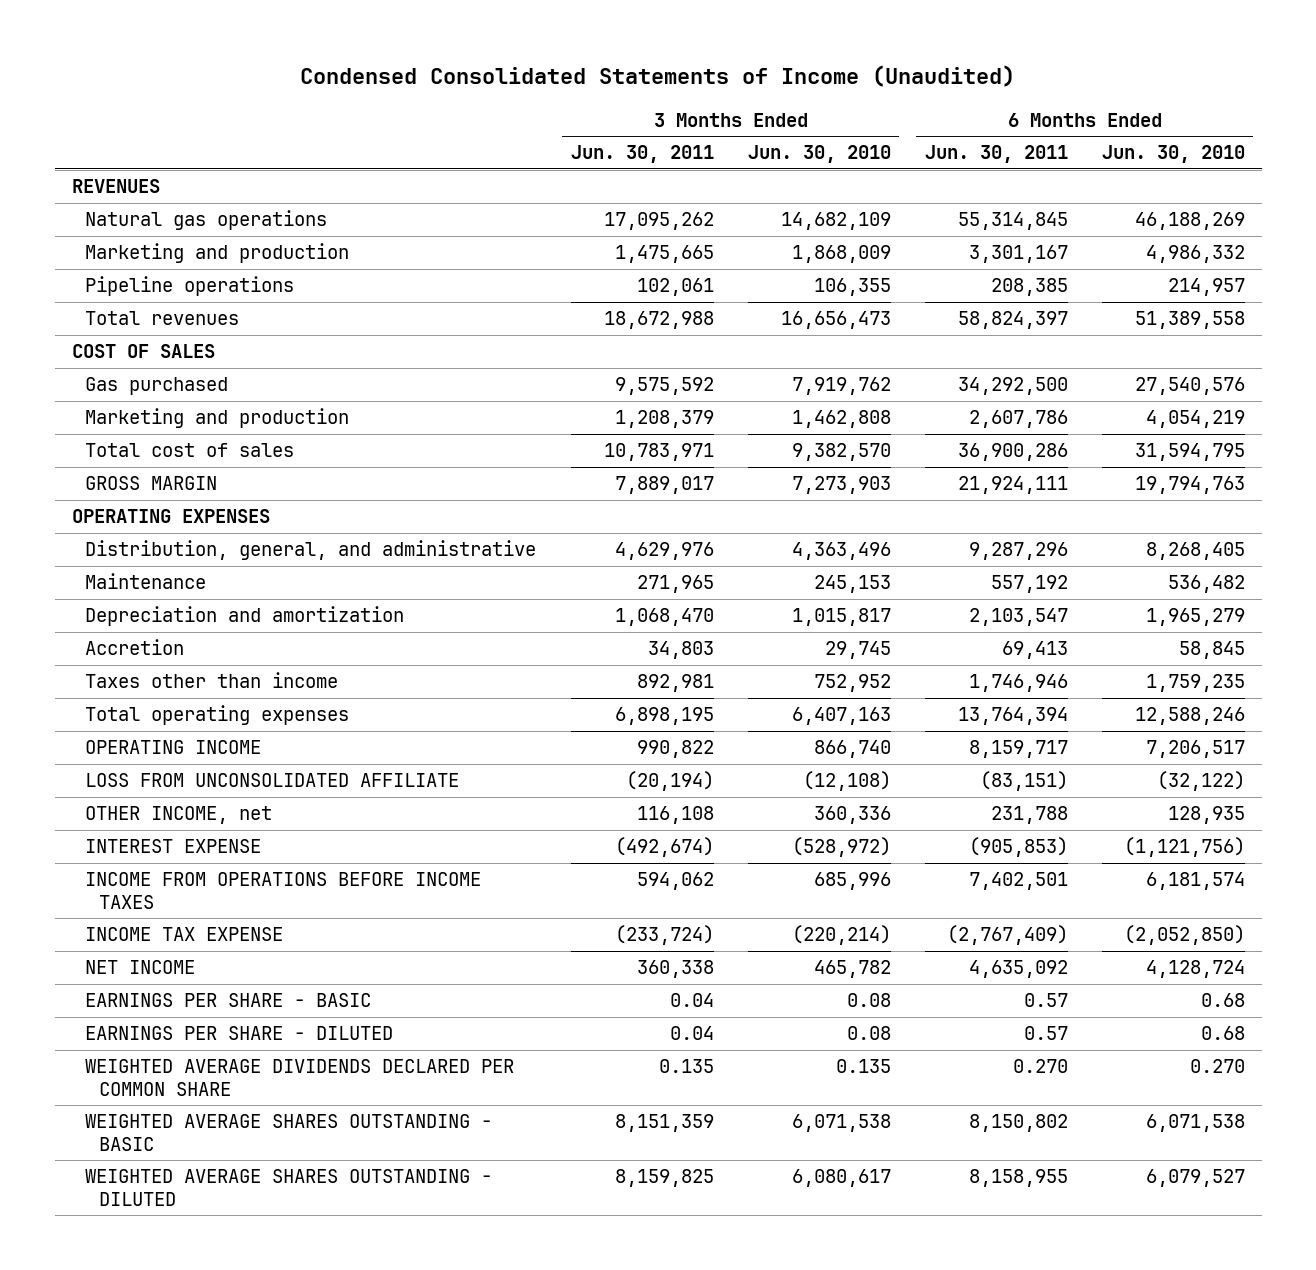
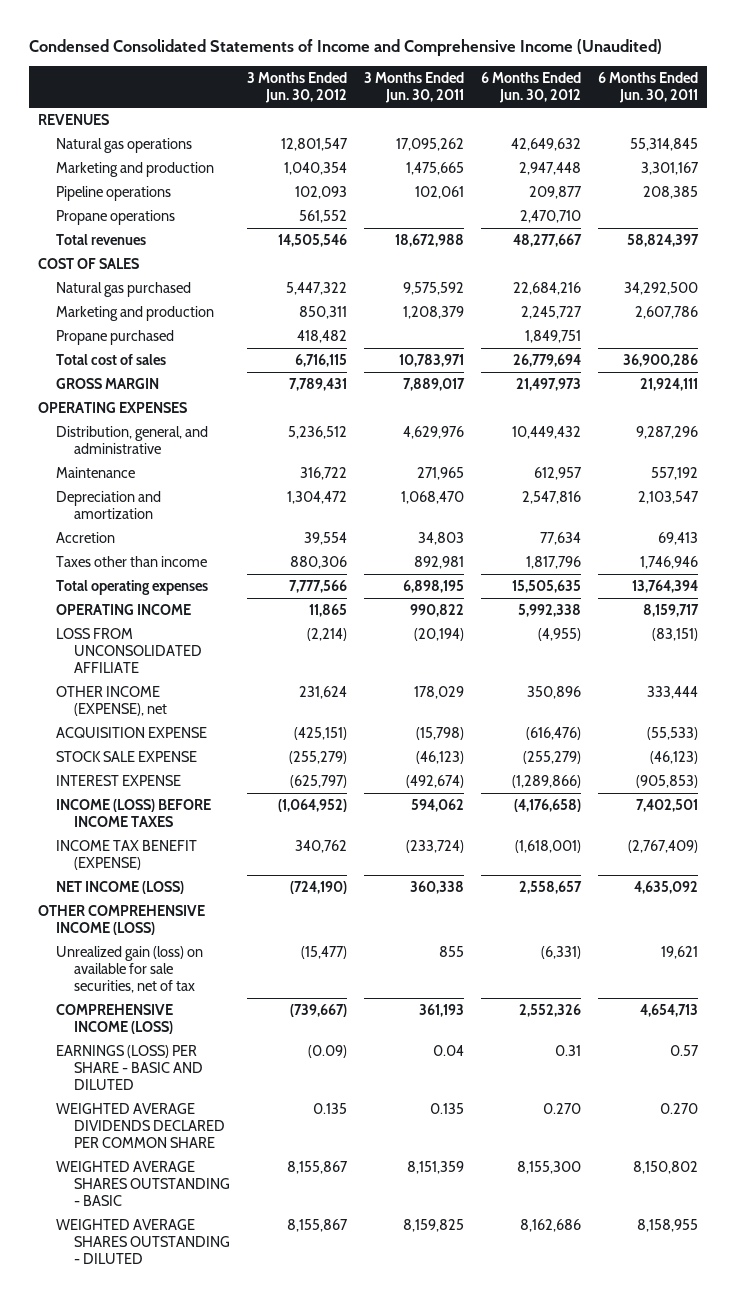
- Condensed Consolidated Statements of Income (Unaudited)
+ Condensed Consolidated Statements of Income and Comprehensive Income (Unaudited)
- | 3 Months Ended Jun. 30, 2011 | 3 Months Ended Jun. 30, 2010 | 6 Months Ended Jun. 30, 2011 | 6 Months Ended Jun. 30, 2010
+ | 3 Months Ended Jun. 30, 2012 | 3 Months Ended Jun. 30, 2011 | 6 Months Ended Jun. 30, 2012 | 6 Months Ended Jun. 30, 2011
+ Propane operations | 561,552 | | 2,470,710 |
- Gas purchased | 9,575,592 | 7,919,762 | 34,292,500 | 27,540,576
+ Natural gas purchased | 5,447,322 | 9,575,592 | 22,684,216 | 34,292,500
+ Propane purchased | 418,482 | | 1,849,751 |
- OTHER INCOME, net | 116,108 | 360,336 | 231,788 | 128,935
+ OTHER INCOME (EXPENSE), net | 231,624 | 178,029 | 350,896 | 333,444
+ ACQUISITION EXPENSE | (425,151) | (15,798) | (616,476) | (55,533)
+ STOCK SALE EXPENSE | (255,279) | (46,123) | (255,279) | (46,123)
- INCOME FROM OPERATIONS BEFORE INCOME TAXES | 594,062 | 685,996 | 7,402,501 | 6,181,574
- INCOME TAX EXPENSE | (233,724) | (220,214) | (2,767,409) | (2,052,850)
- NET INCOME | 360,338 | 465,782 | 4,635,092 | 4,128,724
- EARNINGS PER SHARE - BASIC | 0.04 | 0.08 | 0.57 | 0.68
- EARNINGS PER SHARE - DILUTED | 0.04 | 0.08 | 0.57 | 0.68
+ INCOME (LOSS) BEFORE INCOME TAXES | (1,064,952) | 594,062 | (4,176,658) | 7,402,501
+ INCOME TAX BENEFIT (EXPENSE) | 340,762 | (233,724) | (1,618,001) | (2,767,409)
+ NET INCOME (LOSS) | (724,190) | 360,338 | 2,558,657 | 4,635,092
+ OTHER COMPREHENSIVE INCOME (LOSS)
+ Unrealized gain (loss) on available for sale securities, net of tax | (15,477) | 855 | (6,331) | 19,621
+ COMPREHENSIVE INCOME (LOSS) | (739,667) | 361,193 | 2,552,326 | 4,654,713
+ EARNINGS (LOSS) PER SHARE - BASIC AND DILUTED | (0.09) | 0.04 | 0.31 | 0.57

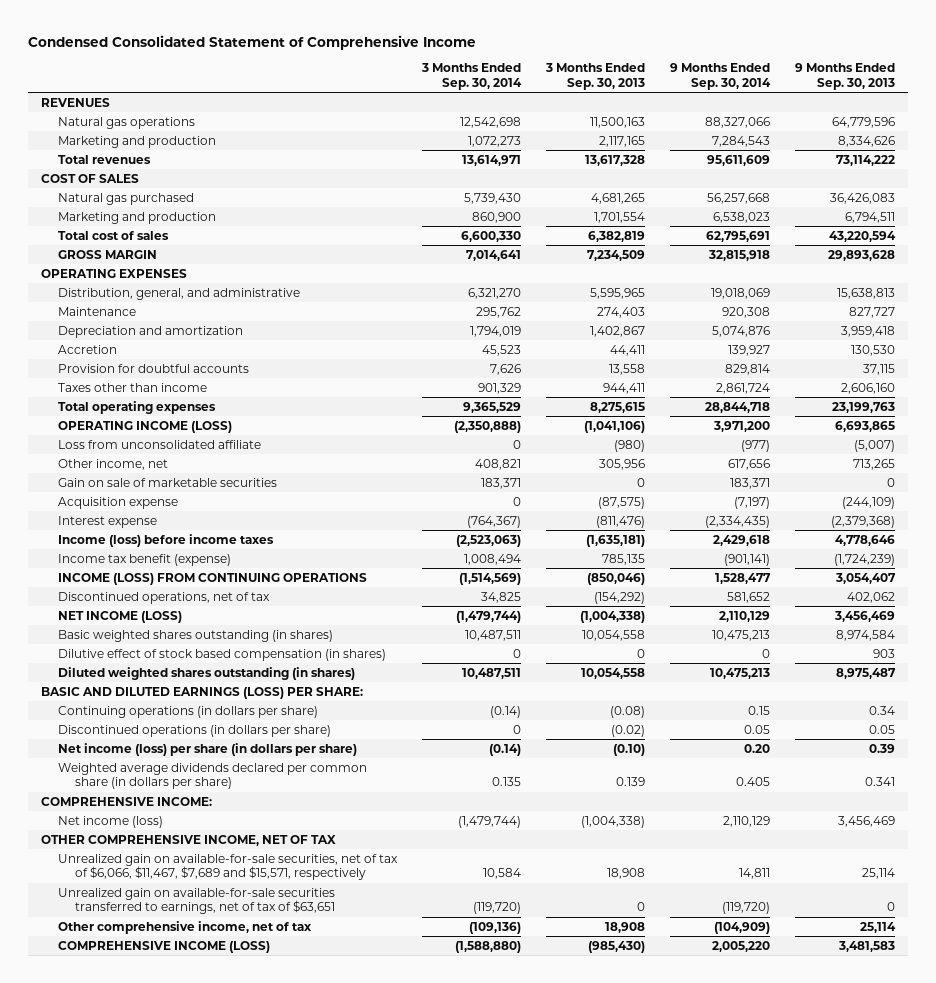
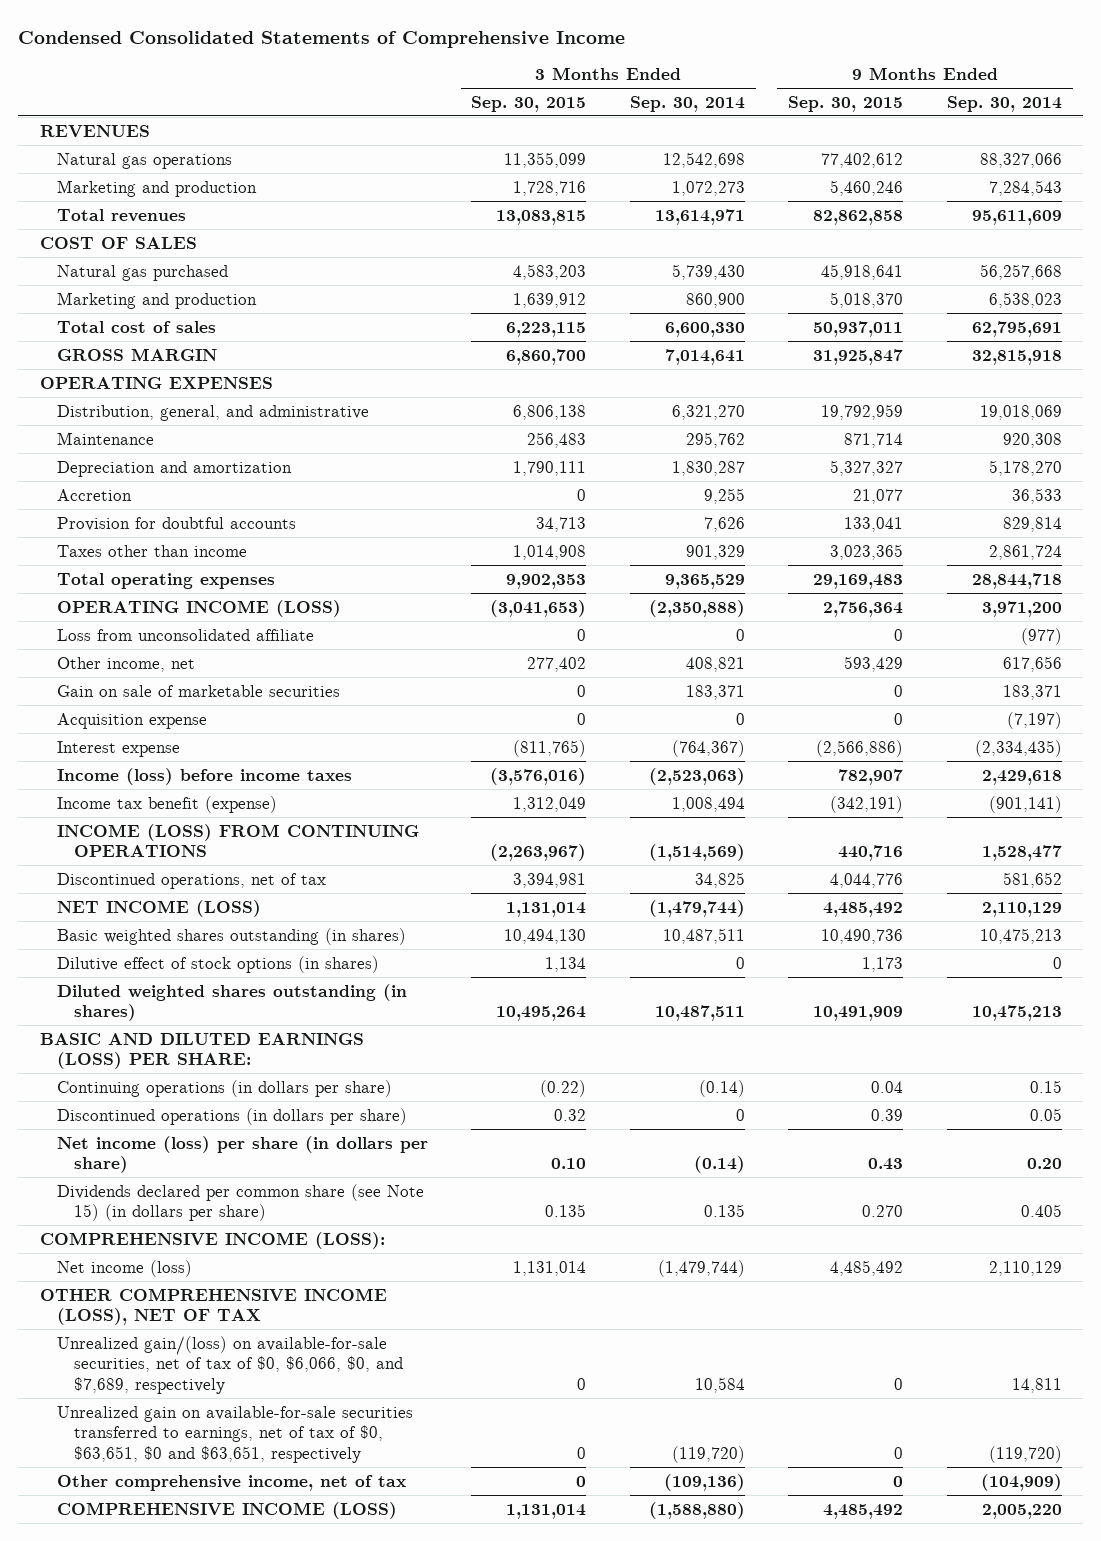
- Condensed Consolidated Statement of Comprehensive Income
+ Condensed Consolidated Statements of Comprehensive Income
- | 3 Months Ended Sep. 30, 2014 | 3 Months Ended Sep. 30, 2013 | 9 Months Ended Sep. 30, 2014 | 9 Months Ended Sep. 30, 2013
+ | 3 Months Ended Sep. 30, 2015 | 3 Months Ended Sep. 30, 2014 | 9 Months Ended Sep. 30, 2015 | 9 Months Ended Sep. 30, 2014
- Depreciation and amortization | 1,794,019 | 1,402,867 | 5,074,876 | 3,959,418
- Accretion | 45,523 | 44,411 | 139,927 | 130,530
+ Depreciation and amortization | 1,790,111 | 1,830,287 | 5,327,327 | 5,178,270
+ Accretion | 0 | 9,255 | 21,077 | 36,533
- Dilutive effect of stock based compensation (in shares) | 0 | 0 | 0 | 903
+ Dilutive effect of stock options (in shares) | 1,134 | 0 | 1,173 | 0
- Weighted average dividends declared per common share (in dollars per share) | 0.135 | 0.139 | 0.405 | 0.341
- COMPREHENSIVE INCOME:
+ Dividends declared per common share (see Note 15) (in dollars per share) | 0.135 | 0.135 | 0.270 | 0.405
+ COMPREHENSIVE INCOME (LOSS):
- OTHER COMPREHENSIVE INCOME, NET OF TAX
- Unrealized gain on available-for-sale securities, net of tax of $6,066, $11,467, $7,689 and $15,571, respectively | 10,584 | 18,908 | 14,811 | 25,114
- Unrealized gain on available-for-sale securities transferred to earnings, net of tax of $63,651 | (119,720) | 0 | (119,720) | 0
+ OTHER COMPREHENSIVE INCOME (LOSS), NET OF TAX
+ Unrealized gain/(loss) on available-for-sale securities, net of tax of $0, $6,066, $0, and $7,689, respectively | 0 | 10,584 | 0 | 14,811
+ Unrealized gain on available-for-sale securities transferred to earnings, net of tax of $0, $63,651, $0 and $63,651, respectively | 0 | (119,720) | 0 | (119,720)

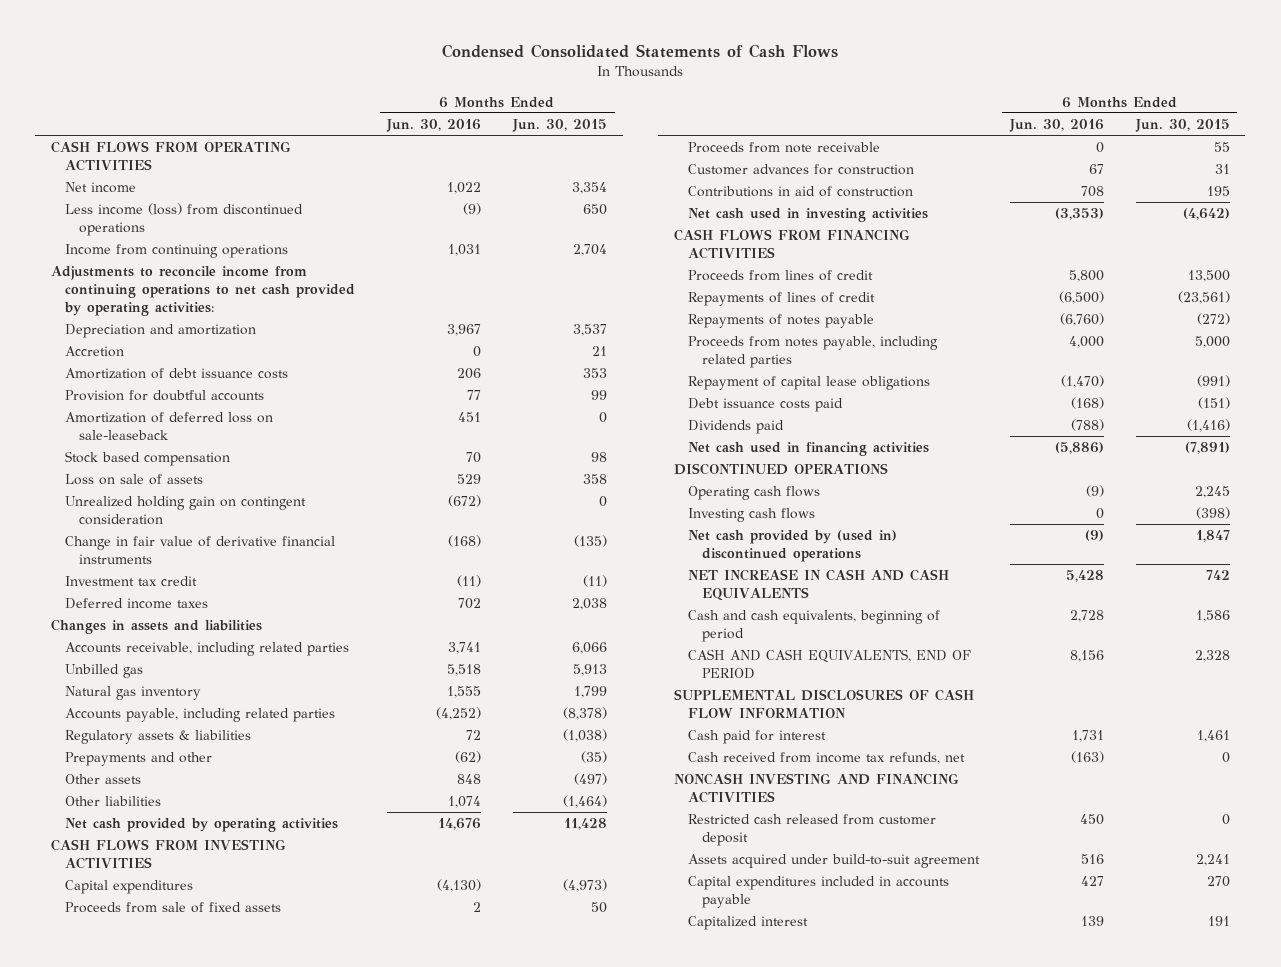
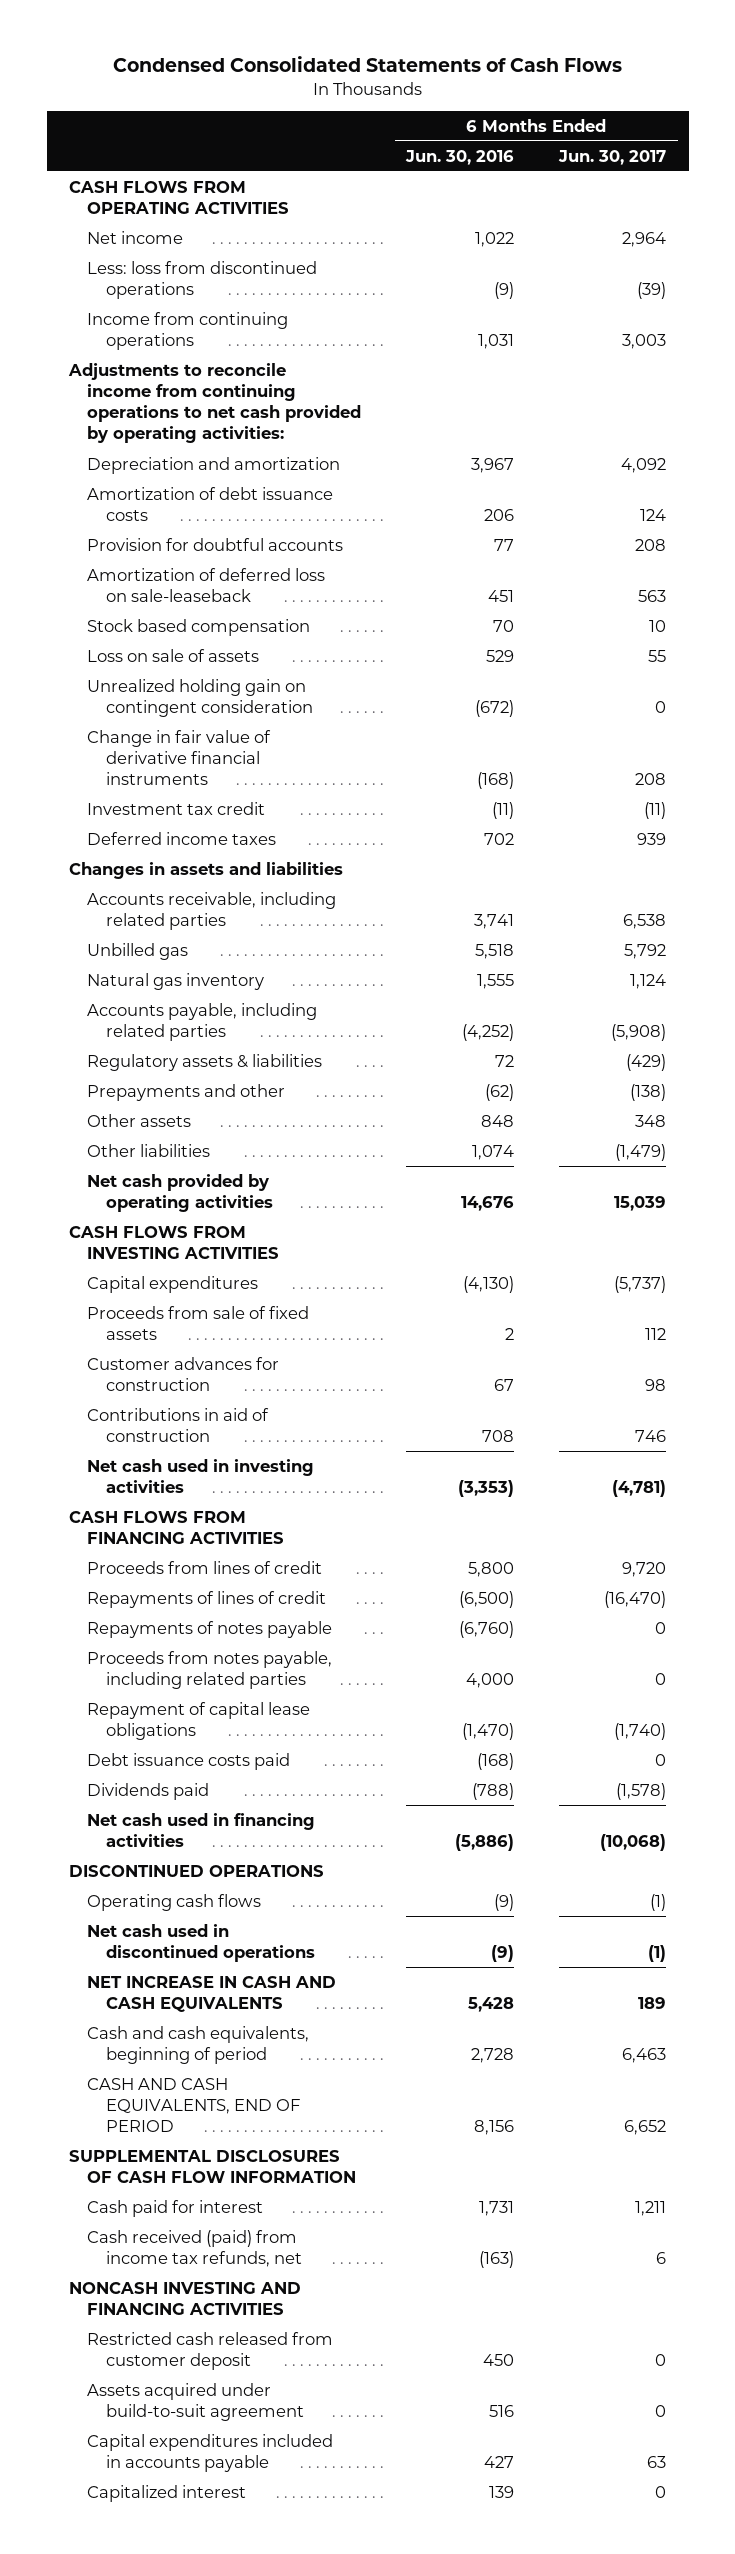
- | 6 Months Ended Jun. 30, 2016 | 6 Months Ended Jun. 30, 2015
+ | 6 Months Ended Jun. 30, 2016 | 6 Months Ended Jun. 30, 2017
- Less income (loss) from discontinued operations | (9) | 650
+ Less: loss from discontinued operations | (9) | (39)
- Accretion | 0 | 21
- Proceeds from note receivable | 0 | 55
- Investing cash flows | 0 | (398)
- Net cash provided by (used in) discontinued operations | (9) | 1,847
+ Net cash used in discontinued operations | (9) | (1)
- Cash received from income tax refunds, net | (163) | 0
+ Cash received (paid) from income tax refunds, net | (163) | 6

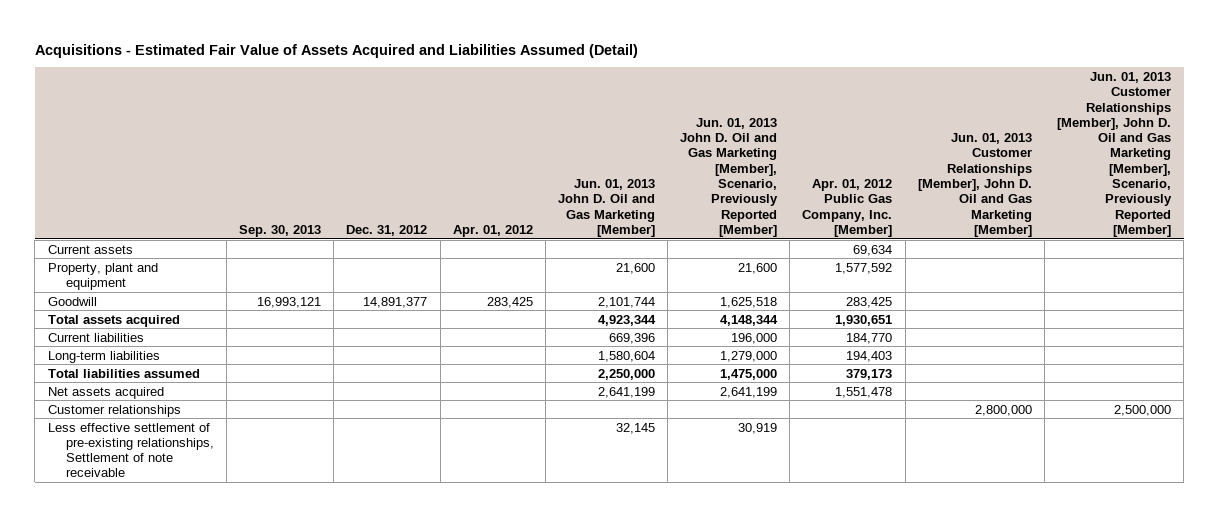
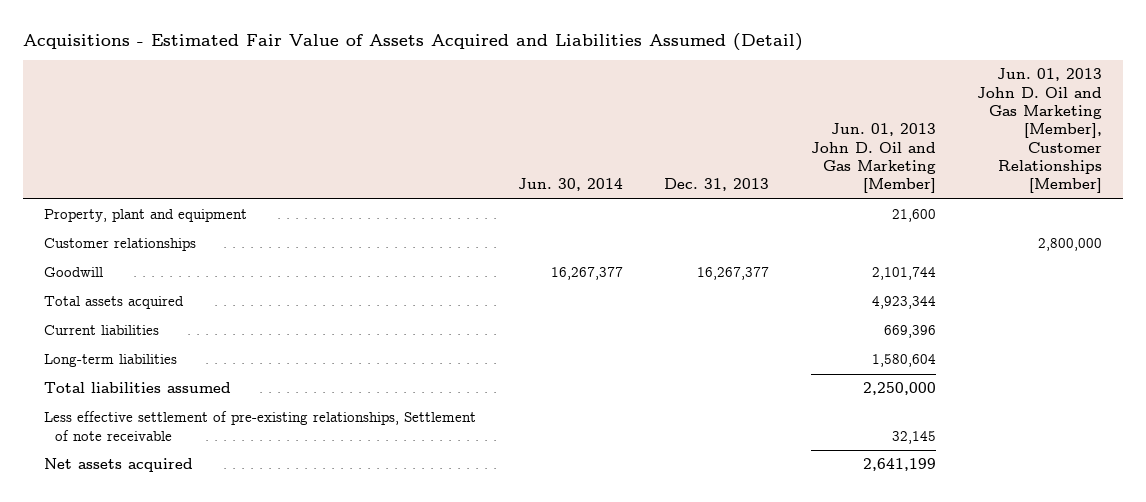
- | Sep. 30, 2013 | Dec. 31, 2012 | Apr. 01, 2012 | Jun. 01, 2013 John D. Oil and Gas Marketing [Member] | Jun. 01, 2013 John D. Oil and Gas Marketing [Member], Scenario, Previously Reported [Member] | Apr. 01, 2012 Public Gas Company, Inc. [Member] | Jun. 01, 2013 Customer Relationships [Member], John D. Oil and Gas Marketing [Member] | Jun. 01, 2013 Customer Relationships [Member], John D. Oil and Gas Marketing [Member], Scenario, Previously Reported [Member]
+ | Jun. 30, 2014 | Dec. 31, 2013 | Jun. 01, 2013 John D. Oil and Gas Marketing [Member] | Jun. 01, 2013 John D. Oil and Gas Marketing [Member], Customer Relationships [Member]
- Current assets | | | | | | 69,634 | |
moved up: Customer relationships | | | | 2,800,000
moved down: Net assets acquired | | | 2,641,199 |

